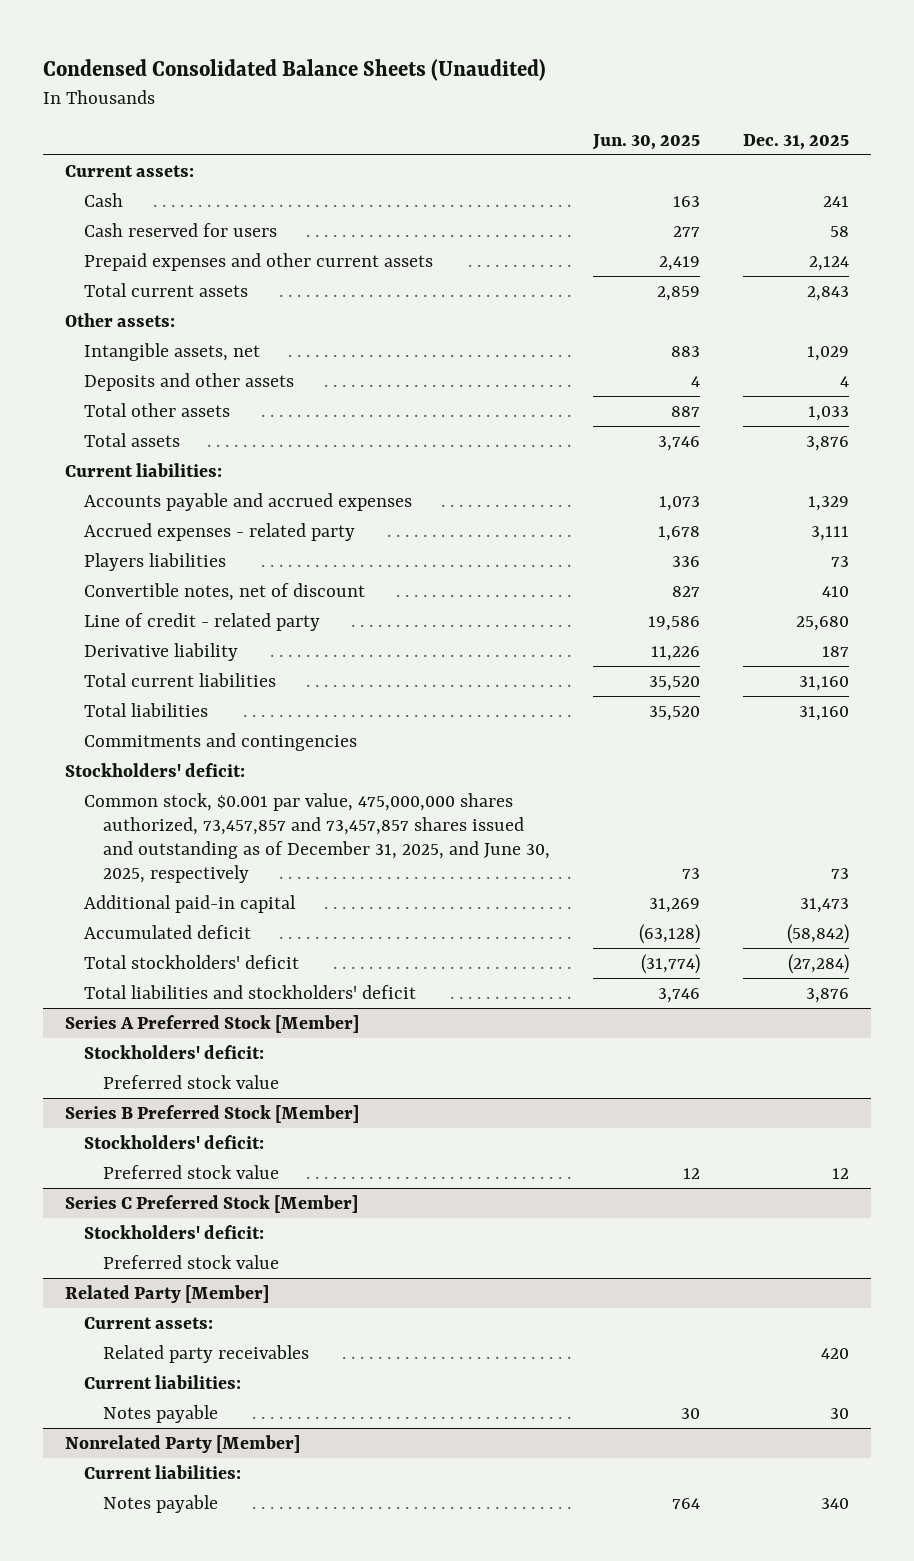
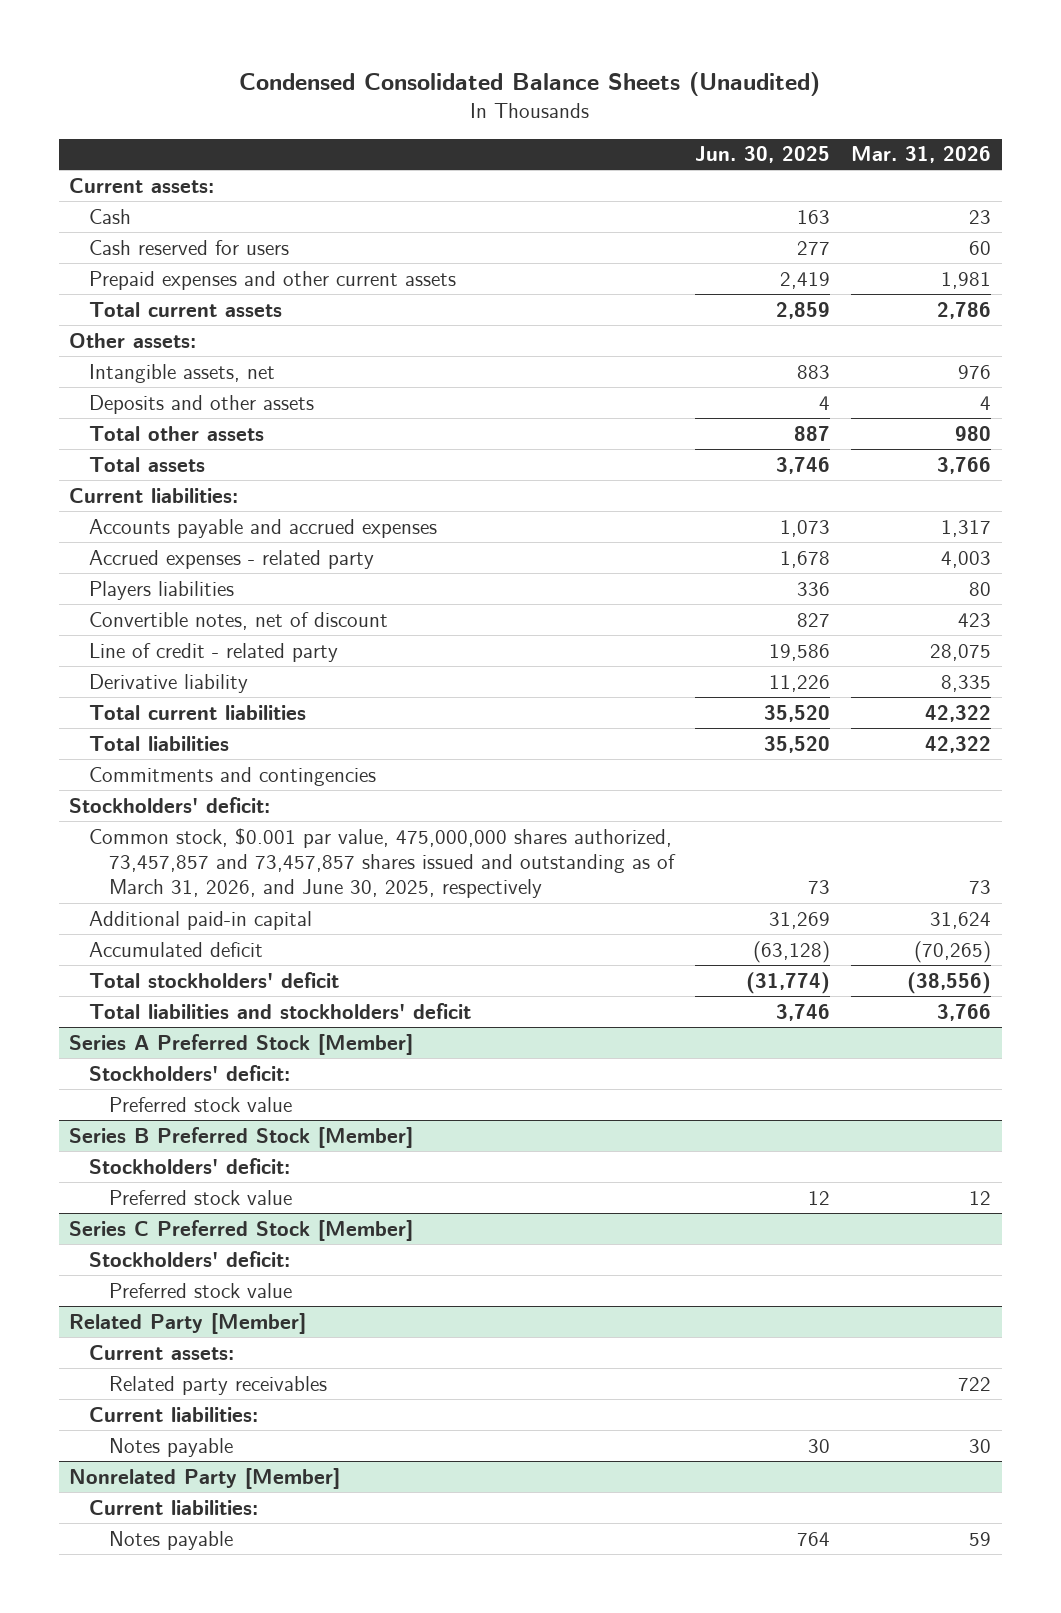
- | Jun. 30, 2025 | Dec. 31, 2025
+ | Jun. 30, 2025 | Mar. 31, 2026
- Common stock, $0.001 par value, 475,000,000 shares authorized, 73,457,857 and 73,457,857 shares issued and outstanding as of December 31, 2025, and June 30, 2025, respectively | 73 | 73
+ Common stock, $0.001 par value, 475,000,000 shares authorized, 73,457,857 and 73,457,857 shares issued and outstanding as of March 31, 2026, and June 30, 2025, respectively | 73 | 73

